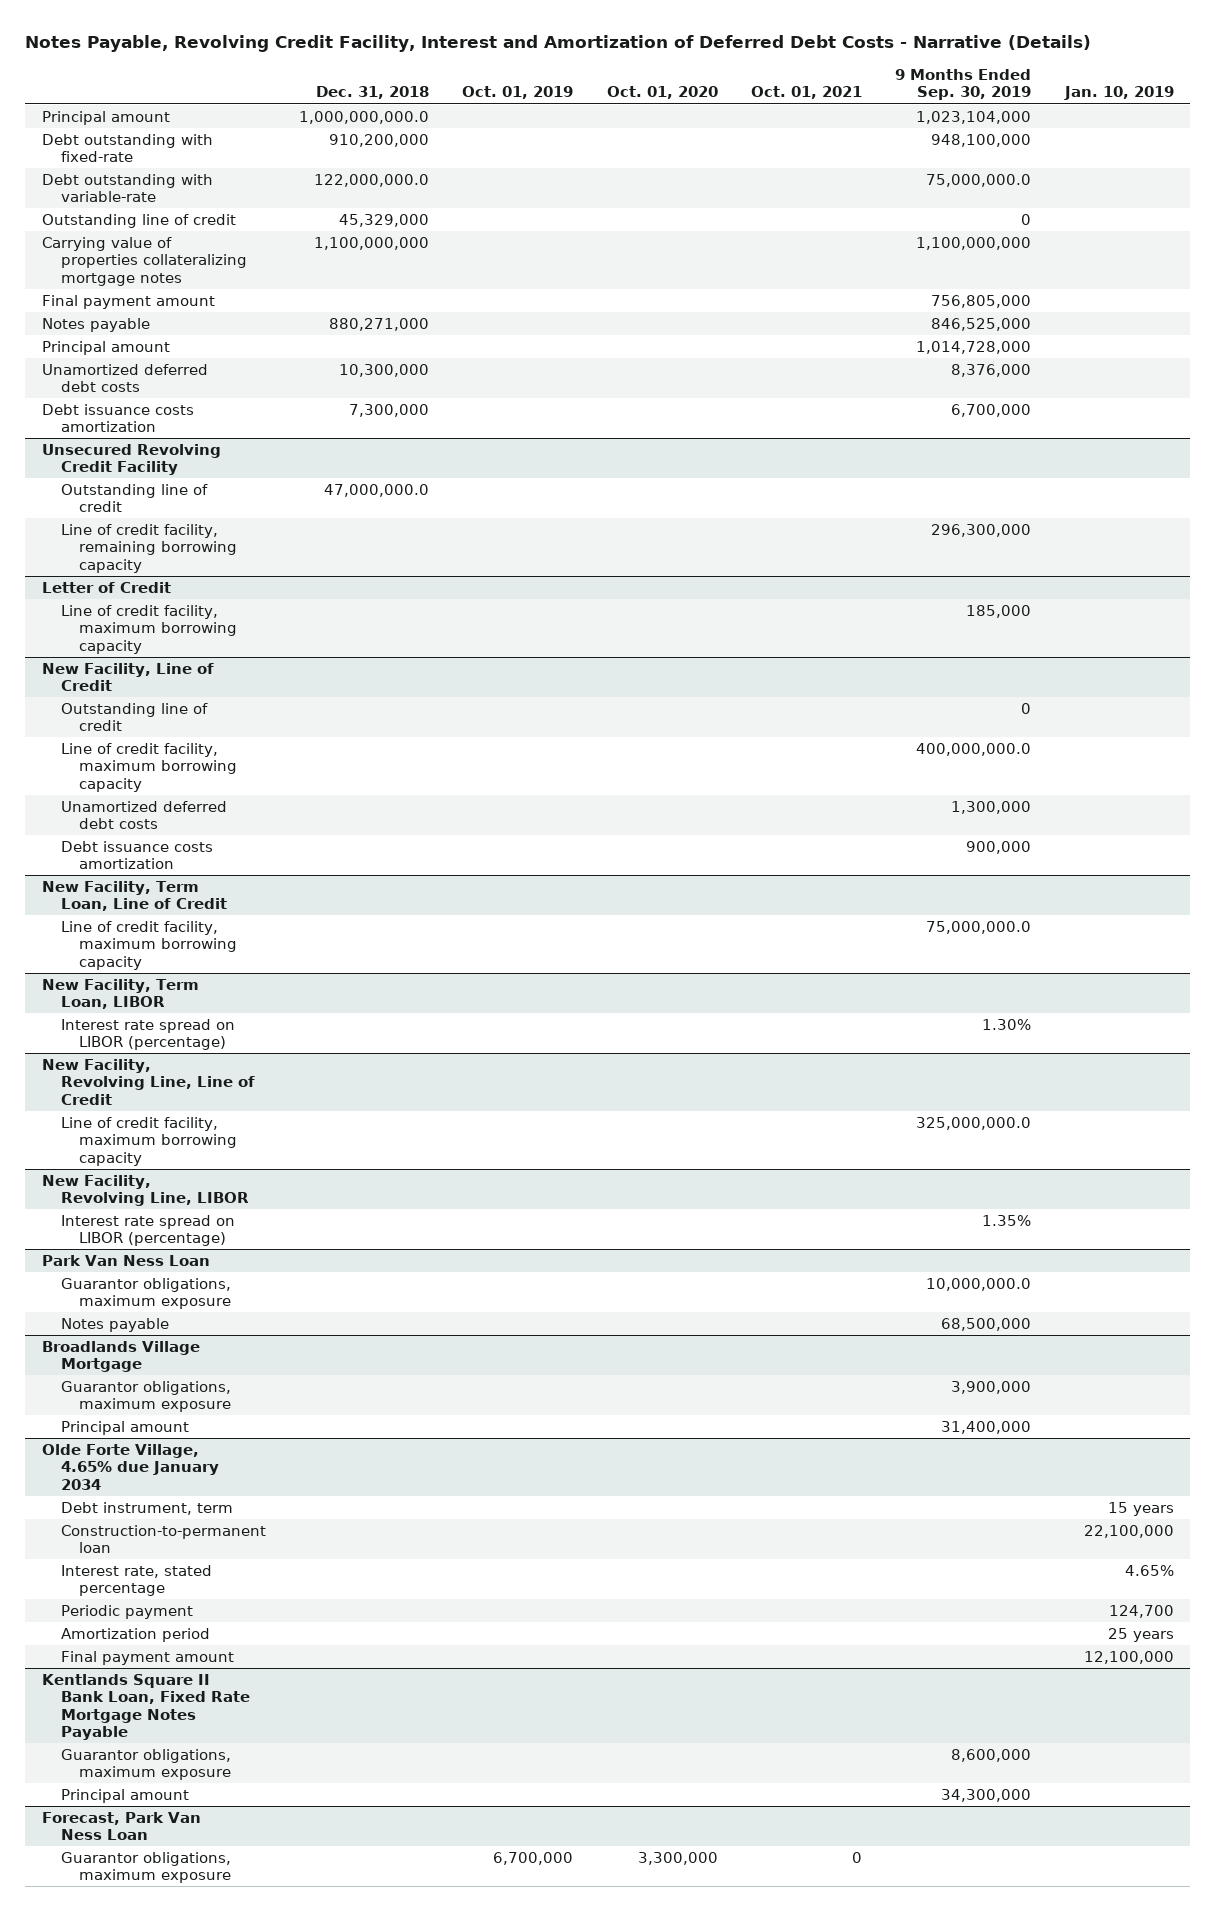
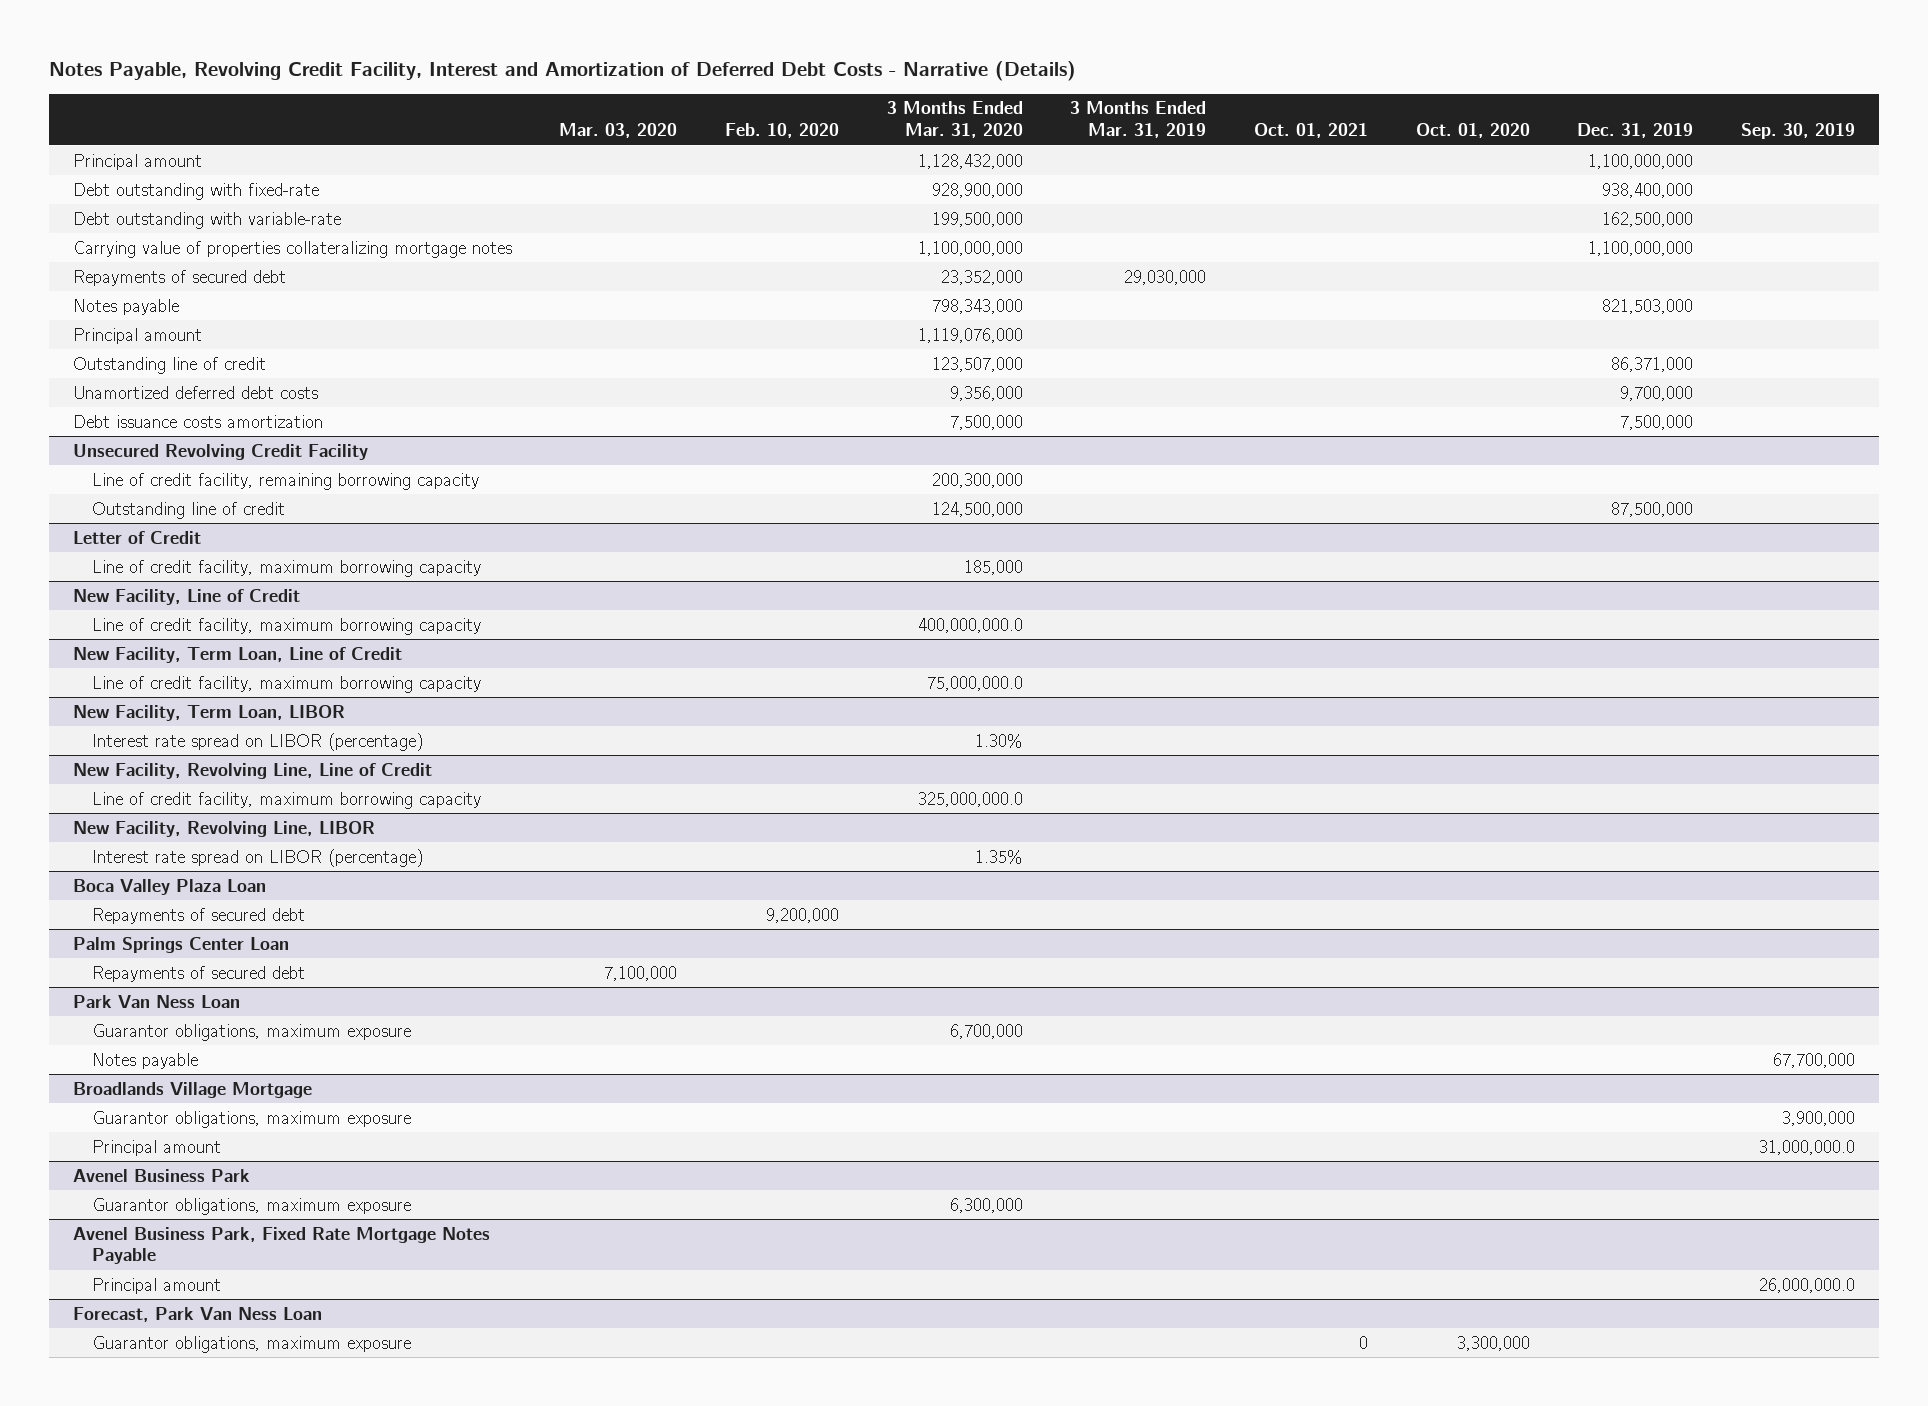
- | Dec. 31, 2018 | Oct. 01, 2019 | Oct. 01, 2020 | Oct. 01, 2021 | 9 Months Ended Sep. 30, 2019 | Jan. 10, 2019
+ | Mar. 03, 2020 | Feb. 10, 2020 | 3 Months Ended Mar. 31, 2020 | 3 Months Ended Mar. 31, 2019 | Oct. 01, 2021 | Oct. 01, 2020 | Dec. 31, 2019 | Sep. 30, 2019
- Final payment amount | | | | | 756,805,000 |
+ Repayments of secured debt | | | 23,352,000 | 29,030,000 | | | |
moved down: Outstanding line of credit | | | 123,507,000 | | | | 86,371,000 |
@ Unsecured Revolving Credit Facility
moved down: Outstanding line of credit | | | 124,500,000 | | | | 87,500,000 |
@ New Facility, Line of Credit
- Outstanding line of credit | | | | | 0 |
- Unamortized deferred debt costs | | | | | 1,300,000 |
- Debt issuance costs amortization | | | | | 900,000 |
+ Boca Valley Plaza Loan
+ Repayments of secured debt | | 9,200,000 | | | | | |
+ Palm Springs Center Loan
+ Repayments of secured debt | 7,100,000 | | | | | | |
- Olde Forte Village, 4.65% due January 2034
- Debt instrument, term | | | | | | 15 years
- Construction-to-permanent loan | | | | | | 22,100,000
- Interest rate, stated percentage | | | | | | 4.65%
- Periodic payment | | | | | | 124,700
- Amortization period | | | | | | 25 years
- Final payment amount | | | | | | 12,100,000
- Kentlands Square II Bank Loan, Fixed Rate Mortgage Notes Payable
- Guarantor obligations, maximum exposure | | | | | 8,600,000 |
- Principal amount | | | | | 34,300,000 |
+ Avenel Business Park
+ Guarantor obligations, maximum exposure | | | 6,300,000 | | | | |
+ Avenel Business Park, Fixed Rate Mortgage Notes Payable
+ Principal amount | | | | | | | | 26,000,000.0

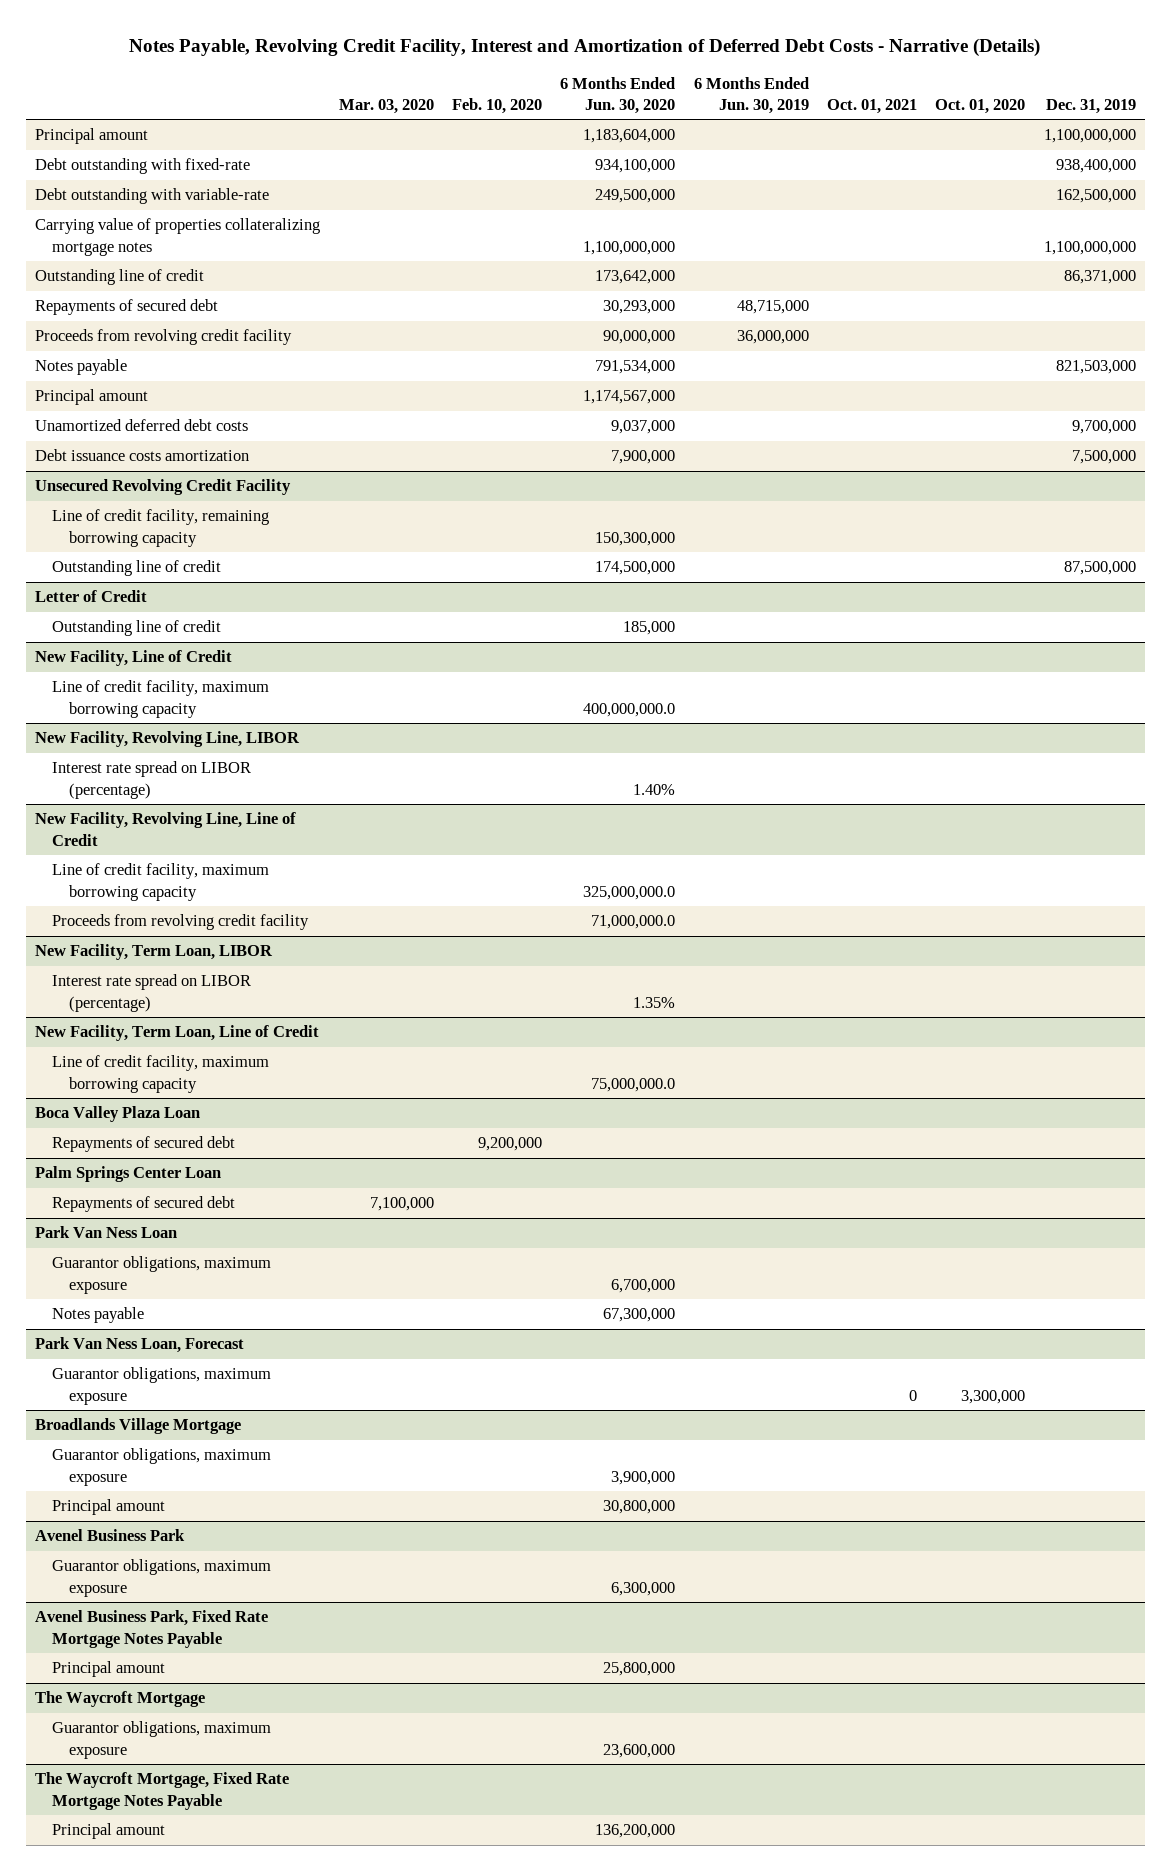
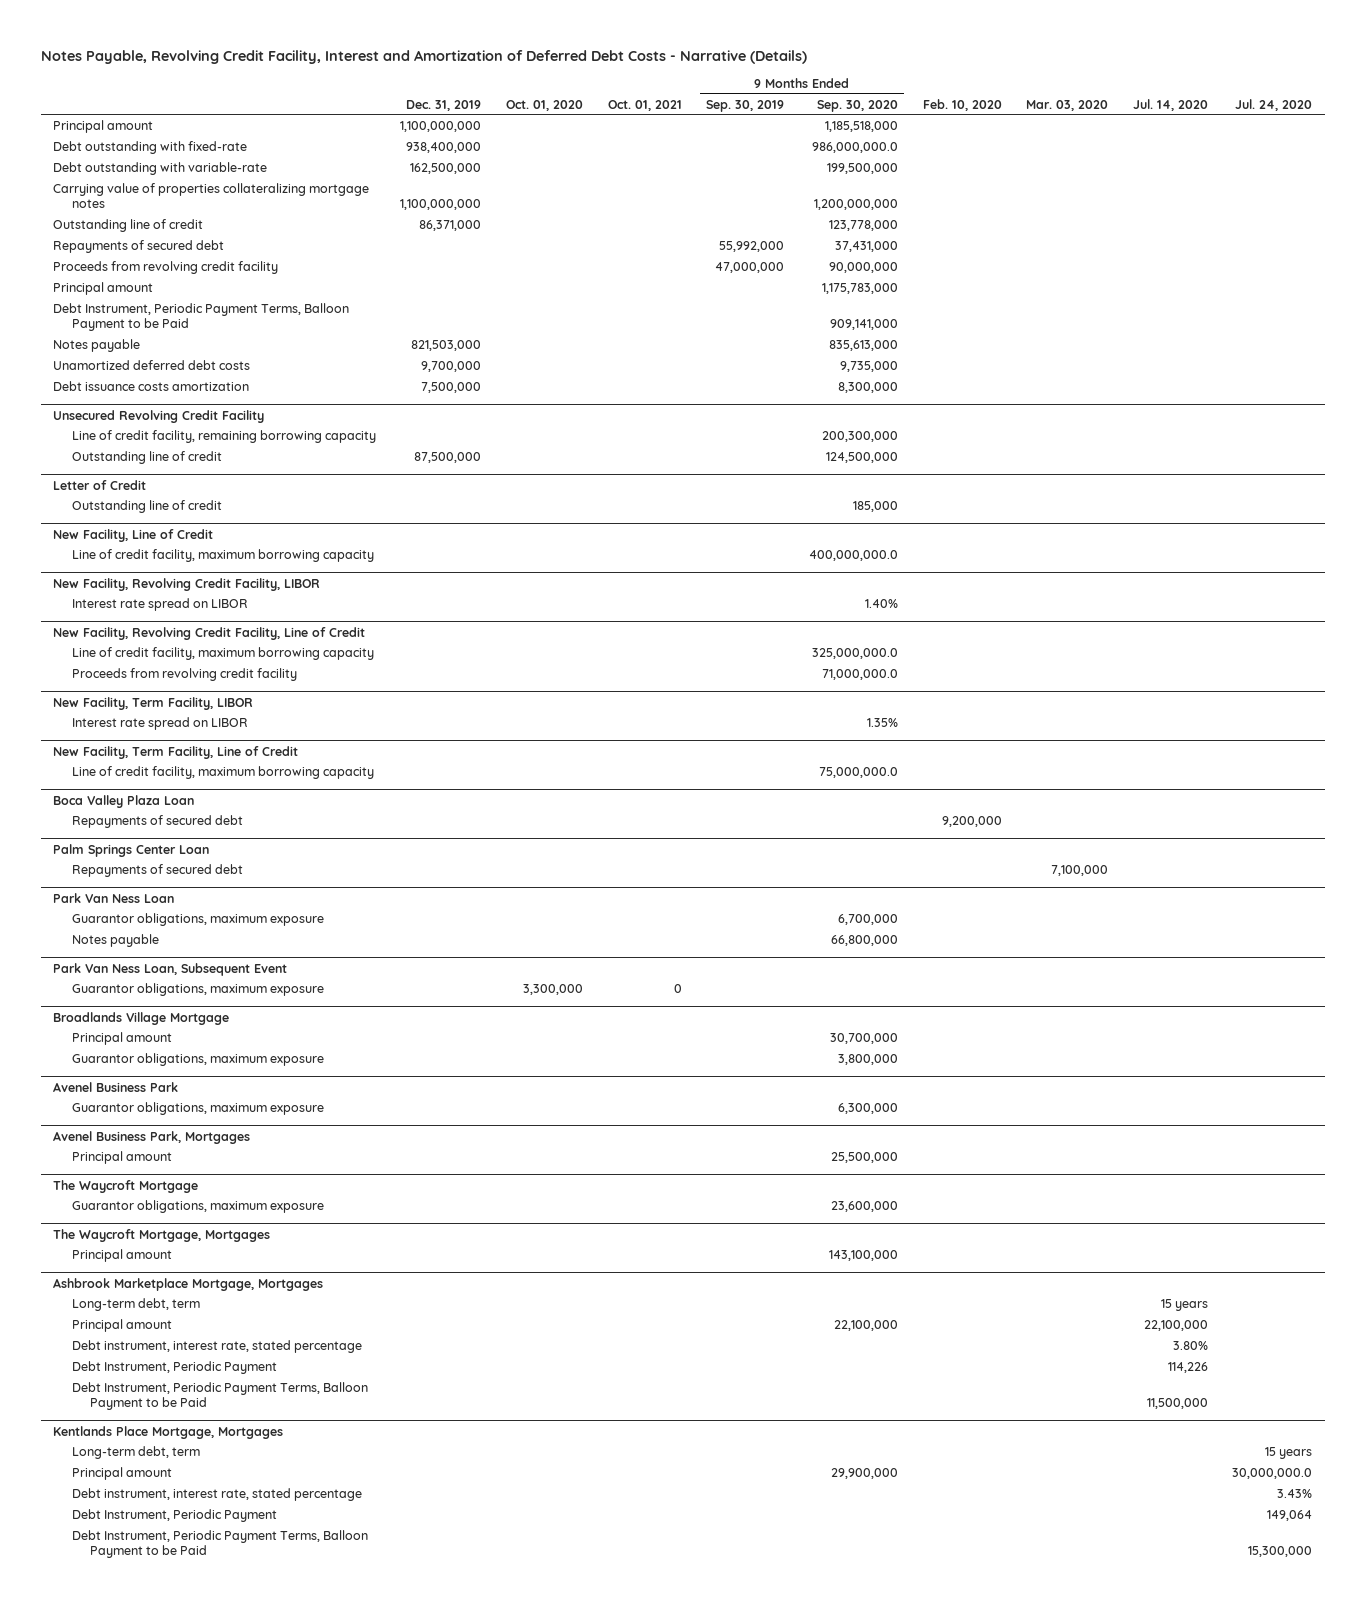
- | Mar. 03, 2020 | Feb. 10, 2020 | 6 Months Ended Jun. 30, 2020 | 6 Months Ended Jun. 30, 2019 | Oct. 01, 2021 | Oct. 01, 2020 | Dec. 31, 2019
+ | Dec. 31, 2019 | Oct. 01, 2020 | Oct. 01, 2021 | 9 Months Ended Sep. 30, 2019 | 9 Months Ended Sep. 30, 2020 | Feb. 10, 2020 | Mar. 03, 2020 | Jul. 14, 2020 | Jul. 24, 2020
+ Debt Instrument, Periodic Payment Terms, Balloon Payment to be Paid | | | | | 909,141,000 | | | |
moved down: Notes payable | 821,503,000 | | | | 835,613,000 | | | |
- New Facility, Revolving Line, LIBOR
- Interest rate spread on LIBOR (percentage) | | | 1.40% | | | |
- New Facility, Revolving Line, Line of Credit
+ New Facility, Revolving Credit Facility, LIBOR
+ Interest rate spread on LIBOR | | | | | 1.40% | | | |
+ New Facility, Revolving Credit Facility, Line of Credit
- New Facility, Term Loan, LIBOR
- Interest rate spread on LIBOR (percentage) | | | 1.35% | | | |
- New Facility, Term Loan, Line of Credit
+ New Facility, Term Facility, LIBOR
+ Interest rate spread on LIBOR | | | | | 1.35% | | | |
+ New Facility, Term Facility, Line of Credit
- Park Van Ness Loan, Forecast
+ Park Van Ness Loan, Subsequent Event
@ Broadlands Village Mortgage
moved down: Guarantor obligations, maximum exposure | | | | | 3,800,000 | | | |
- Avenel Business Park, Fixed Rate Mortgage Notes Payable
- Principal amount | | | 25,800,000 | | | |
+ Avenel Business Park, Mortgages
+ Principal amount | | | | | 25,500,000 | | | |
- The Waycroft Mortgage, Fixed Rate Mortgage Notes Payable
- Principal amount | | | 136,200,000 | | | |
+ The Waycroft Mortgage, Mortgages
+ Principal amount | | | | | 143,100,000 | | | |
+ Ashbrook Marketplace Mortgage, Mortgages
+ Long-term debt, term | | | | | | | | 15 years |
+ Principal amount | | | | | 22,100,000 | | | 22,100,000 |
+ Debt instrument, interest rate, stated percentage | | | | | | | | 3.80% |
+ Debt Instrument, Periodic Payment | | | | | | | | 114,226 |
+ Debt Instrument, Periodic Payment Terms, Balloon Payment to be Paid | | | | | | | | 11,500,000 |
+ Kentlands Place Mortgage, Mortgages
+ Long-term debt, term | | | | | | | | | 15 years
+ Principal amount | | | | | 29,900,000 | | | | 30,000,000.0
+ Debt instrument, interest rate, stated percentage | | | | | | | | | 3.43%
+ Debt Instrument, Periodic Payment | | | | | | | | | 149,064
+ Debt Instrument, Periodic Payment Terms, Balloon Payment to be Paid | | | | | | | | | 15,300,000

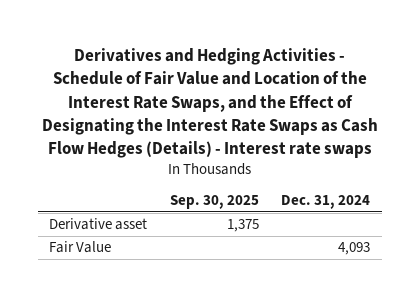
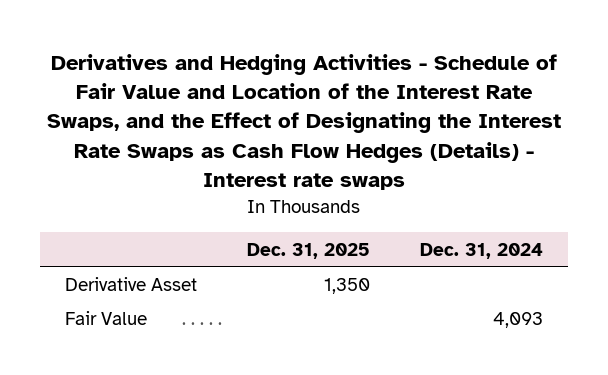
- | Sep. 30, 2025 | Dec. 31, 2024
+ | Dec. 31, 2025 | Dec. 31, 2024
- Derivative asset | 1,375 |
+ Derivative Asset | 1,350 |

